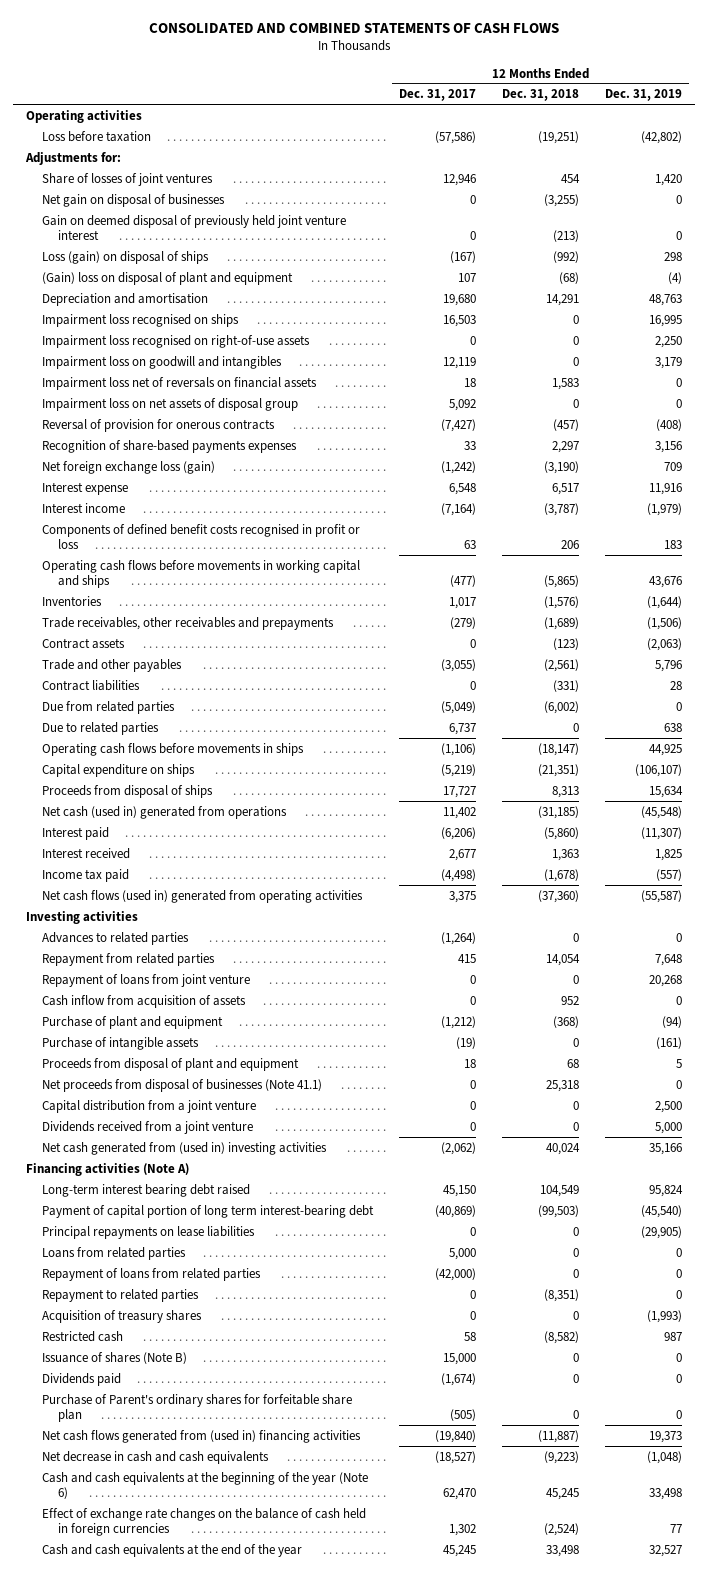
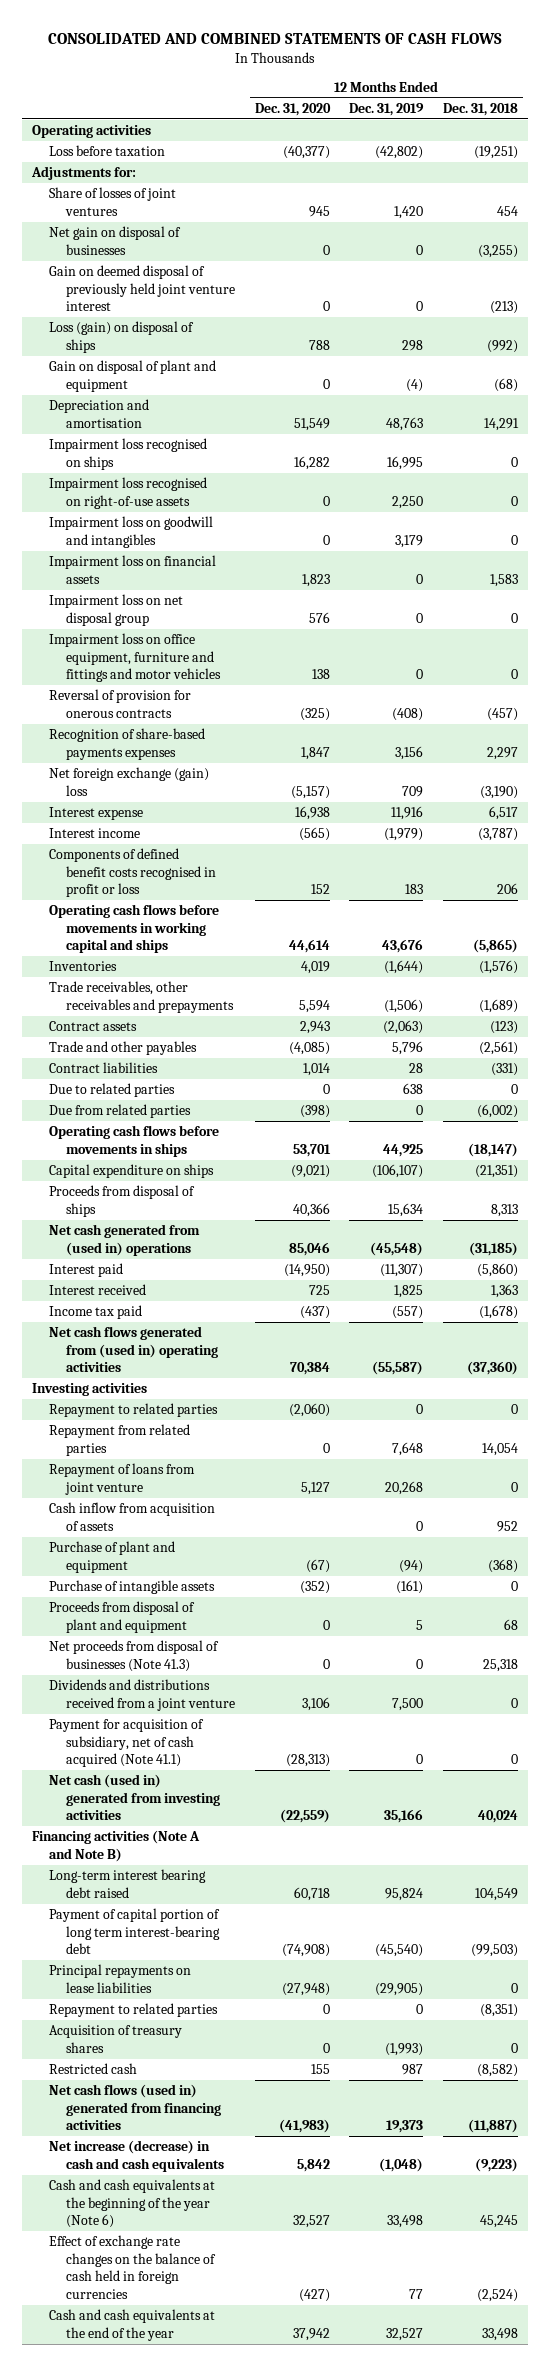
- | 12 Months Ended Dec. 31, 2017 | 12 Months Ended Dec. 31, 2018 | 12 Months Ended Dec. 31, 2019
+ | 12 Months Ended Dec. 31, 2020 | 12 Months Ended Dec. 31, 2019 | 12 Months Ended Dec. 31, 2018
- (Gain) loss on disposal of plant and equipment | 107 | (68) | (4)
+ Gain on disposal of plant and equipment | 0 | (4) | (68)
- Impairment loss net of reversals on financial assets | 18 | 1,583 | 0
- Impairment loss on net assets of disposal group | 5,092 | 0 | 0
+ Impairment loss on financial assets | 1,823 | 0 | 1,583
+ Impairment loss on net disposal group | 576 | 0 | 0
+ Impairment loss on office equipment, furniture and fittings and motor vehicles | 138 | 0 | 0
- Net foreign exchange loss (gain) | (1,242) | (3,190) | 709
+ Net foreign exchange (gain) loss | (5,157) | 709 | (3,190)
moved down: Due from related parties | (398) | 0 | (6,002)
- Net cash (used in) generated from operations | 11,402 | (31,185) | (45,548)
+ Net cash generated from (used in) operations | 85,046 | (45,548) | (31,185)
- Net cash flows (used in) generated from operating activities | 3,375 | (37,360) | (55,587)
+ Net cash flows generated from (used in) operating activities | 70,384 | (55,587) | (37,360)
- Advances to related parties | (1,264) | 0 | 0
+ Repayment to related parties | (2,060) | 0 | 0
- Net proceeds from disposal of businesses (Note 41.1) | 0 | 25,318 | 0
- Capital distribution from a joint venture | 0 | 0 | 2,500
- Dividends received from a joint venture | 0 | 0 | 5,000
- Net cash generated from (used in) investing activities | (2,062) | 40,024 | 35,166
- Financing activities (Note A)
+ Net proceeds from disposal of businesses (Note 41.3) | 0 | 0 | 25,318
+ Dividends and distributions received from a joint venture | 3,106 | 7,500 | 0
+ Payment for acquisition of subsidiary, net of cash acquired (Note 41.1) | (28,313) | 0 | 0
+ Net cash (used in) generated from investing activities | (22,559) | 35,166 | 40,024
+ Financing activities (Note A and Note B)
- Loans from related parties | 5,000 | 0 | 0
- Repayment of loans from related parties | (42,000) | 0 | 0
- Issuance of shares (Note B) | 15,000 | 0 | 0
- Dividends paid | (1,674) | 0 | 0
- Purchase of Parent's ordinary shares for forfeitable share plan | (505) | 0 | 0
- Net cash flows generated from (used in) financing activities | (19,840) | (11,887) | 19,373
- Net decrease in cash and cash equivalents | (18,527) | (9,223) | (1,048)
+ Net cash flows (used in) generated from financing activities | (41,983) | 19,373 | (11,887)
+ Net increase (decrease) in cash and cash equivalents | 5,842 | (1,048) | (9,223)

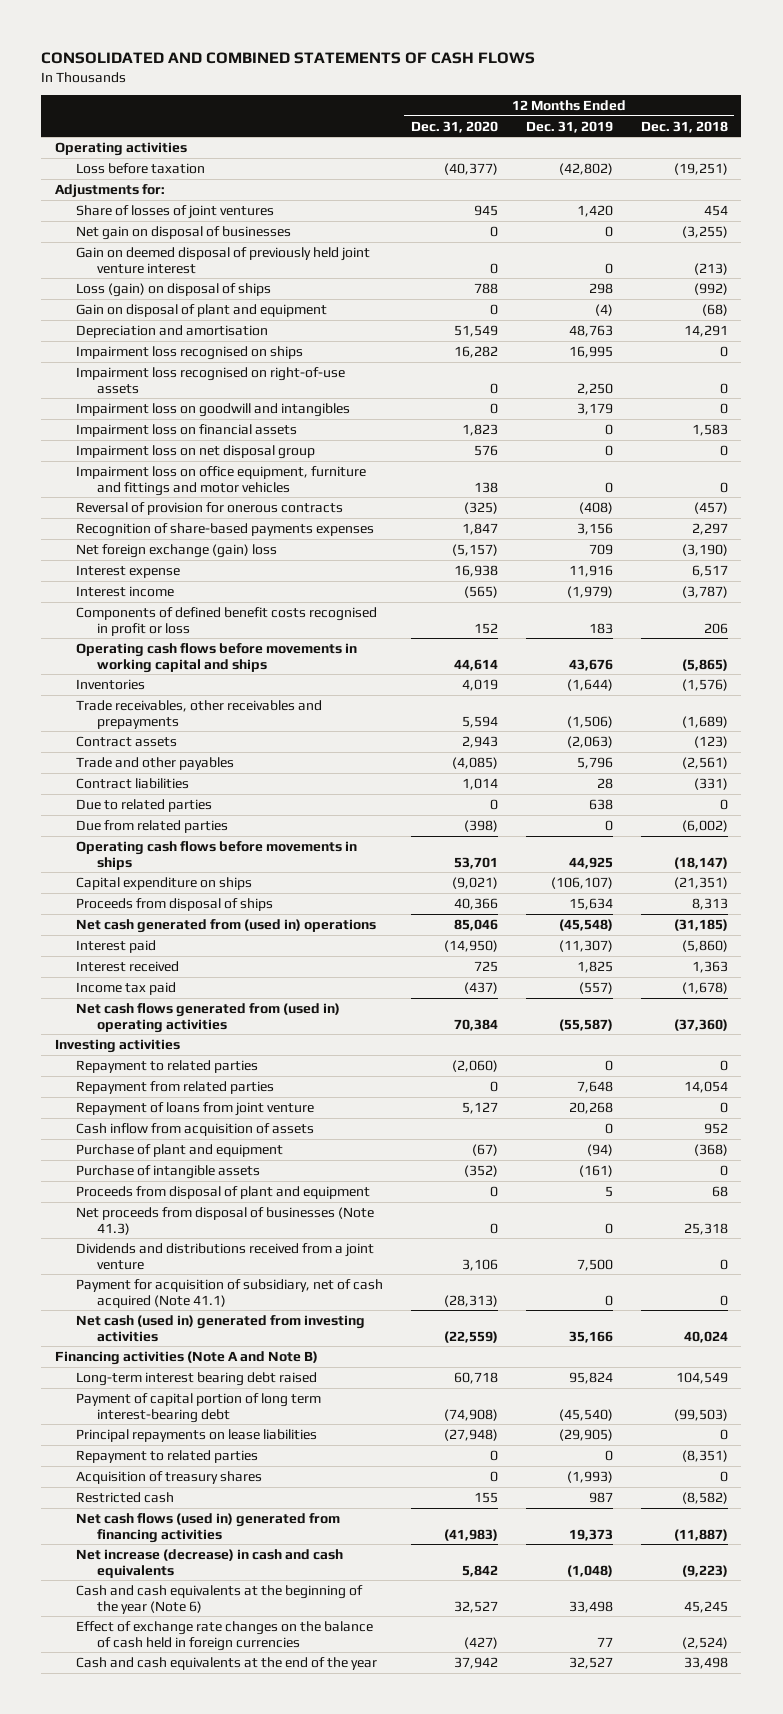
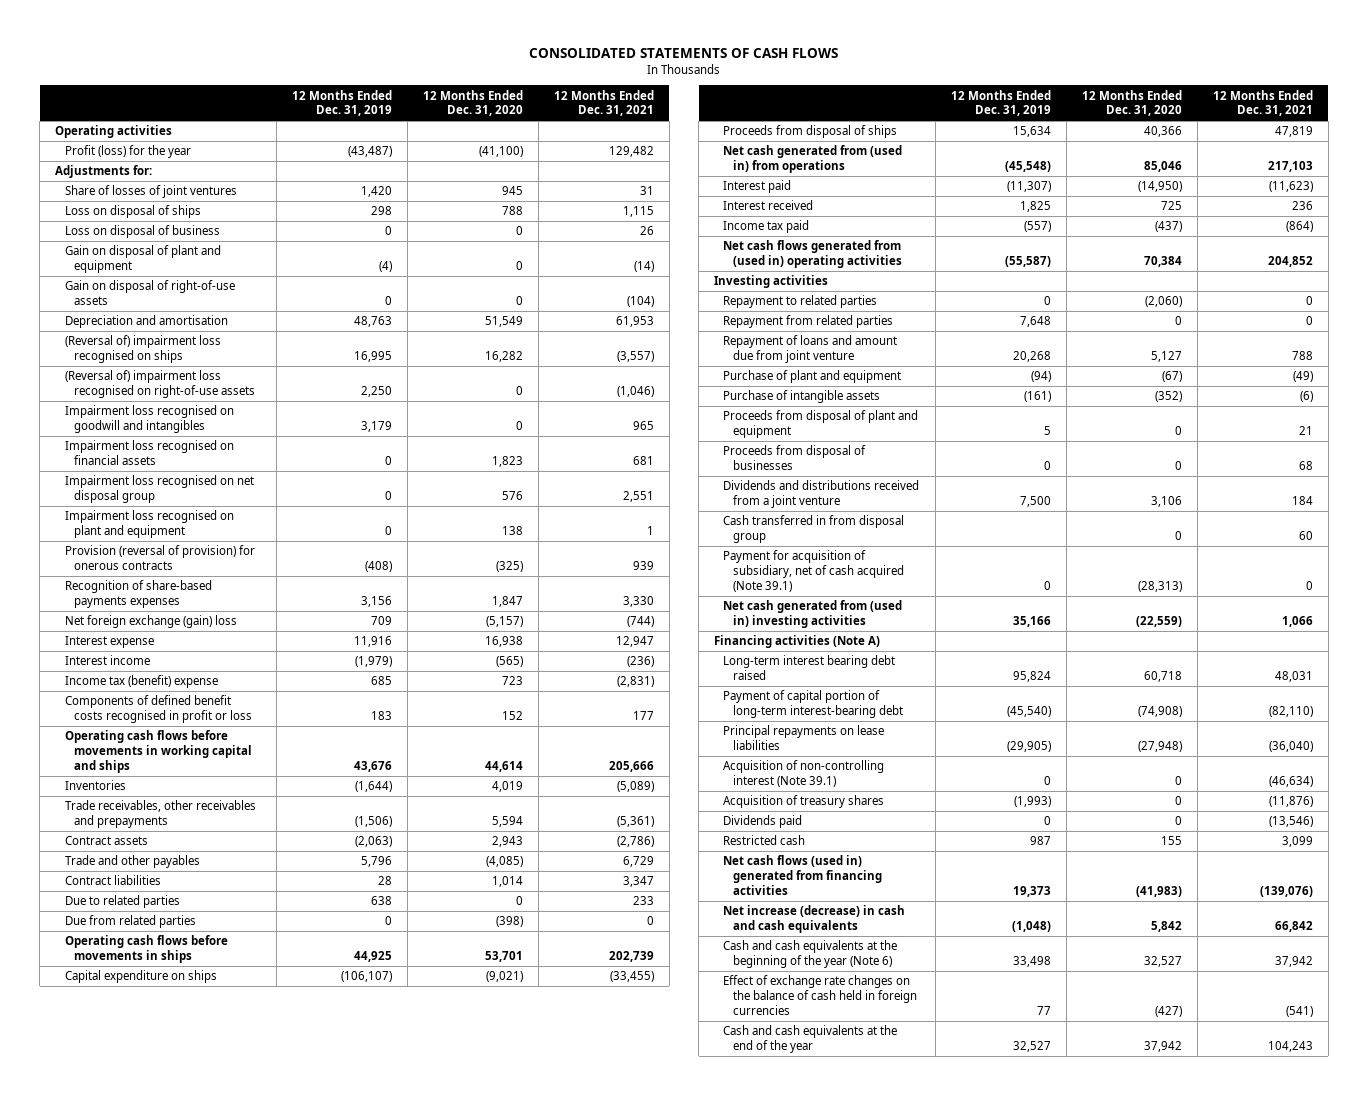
- CONSOLIDATED AND COMBINED STATEMENTS OF CASH FLOWS
+ CONSOLIDATED STATEMENTS OF CASH FLOWS
- | 12 Months Ended Dec. 31, 2020 | 12 Months Ended Dec. 31, 2019 | 12 Months Ended Dec. 31, 2018
+ | 12 Months Ended Dec. 31, 2019 | 12 Months Ended Dec. 31, 2020 | 12 Months Ended Dec. 31, 2021
- Loss before taxation | (40,377) | (42,802) | (19,251)
+ Profit (loss) for the year | (43,487) | (41,100) | 129,482
- Net gain on disposal of businesses | 0 | 0 | (3,255)
- Gain on deemed disposal of previously held joint venture interest | 0 | 0 | (213)
- Loss (gain) on disposal of ships | 788 | 298 | (992)
+ Loss on disposal of ships | 298 | 788 | 1,115
+ Loss on disposal of business | 0 | 0 | 26
+ Gain on disposal of right-of-use assets | 0 | 0 | (104)
- Impairment loss recognised on ships | 16,282 | 16,995 | 0
- Impairment loss recognised on right-of-use assets | 0 | 2,250 | 0
- Impairment loss on goodwill and intangibles | 0 | 3,179 | 0
- Impairment loss on financial assets | 1,823 | 0 | 1,583
- Impairment loss on net disposal group | 576 | 0 | 0
- Impairment loss on office equipment, furniture and fittings and motor vehicles | 138 | 0 | 0
- Reversal of provision for onerous contracts | (325) | (408) | (457)
+ (Reversal of) impairment loss recognised on ships | 16,995 | 16,282 | (3,557)
+ (Reversal of) impairment loss recognised on right-of-use assets | 2,250 | 0 | (1,046)
+ Impairment loss recognised on goodwill and intangibles | 3,179 | 0 | 965
+ Impairment loss recognised on financial assets | 0 | 1,823 | 681
+ Impairment loss recognised on net disposal group | 0 | 576 | 2,551
+ Impairment loss recognised on plant and equipment | 0 | 138 | 1
+ Provision (reversal of provision) for onerous contracts | (408) | (325) | 939
+ Income tax (benefit) expense | 685 | 723 | (2,831)
- Net cash generated from (used in) operations | 85,046 | (45,548) | (31,185)
+ Net cash generated from (used in) from operations | (45,548) | 85,046 | 217,103
- Repayment of loans from joint venture | 5,127 | 20,268 | 0
- Cash inflow from acquisition of assets | | 0 | 952
+ Repayment of loans and amount due from joint venture | 20,268 | 5,127 | 788
- Net proceeds from disposal of businesses (Note 41.3) | 0 | 0 | 25,318
+ Proceeds from disposal of businesses | 0 | 0 | 68
- Payment for acquisition of subsidiary, net of cash acquired (Note 41.1) | (28,313) | 0 | 0
- Net cash (used in) generated from investing activities | (22,559) | 35,166 | 40,024
- Financing activities (Note A and Note B)
+ Cash transferred in from disposal group | | 0 | 60
+ Payment for acquisition of subsidiary, net of cash acquired (Note 39.1) | 0 | (28,313) | 0
+ Net cash generated from (used in) investing activities | 35,166 | (22,559) | 1,066
+ Financing activities (Note A)
- Payment of capital portion of long term interest-bearing debt | (74,908) | (45,540) | (99,503)
+ Payment of capital portion of long-term interest-bearing debt | (45,540) | (74,908) | (82,110)
- Repayment to related parties | 0 | 0 | (8,351)
+ Acquisition of non-controlling interest (Note 39.1) | 0 | 0 | (46,634)
+ Dividends paid | 0 | 0 | (13,546)

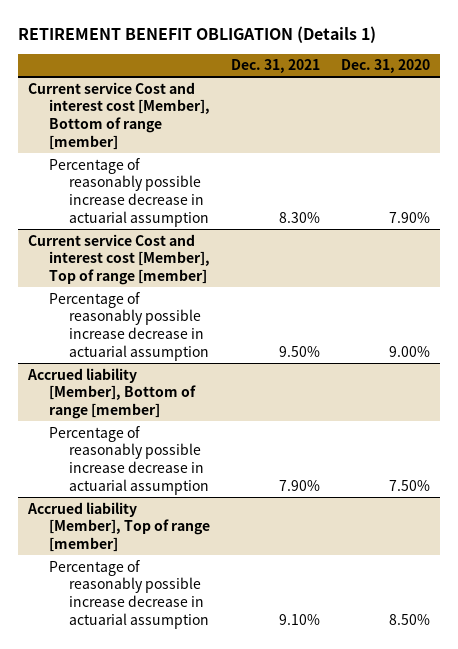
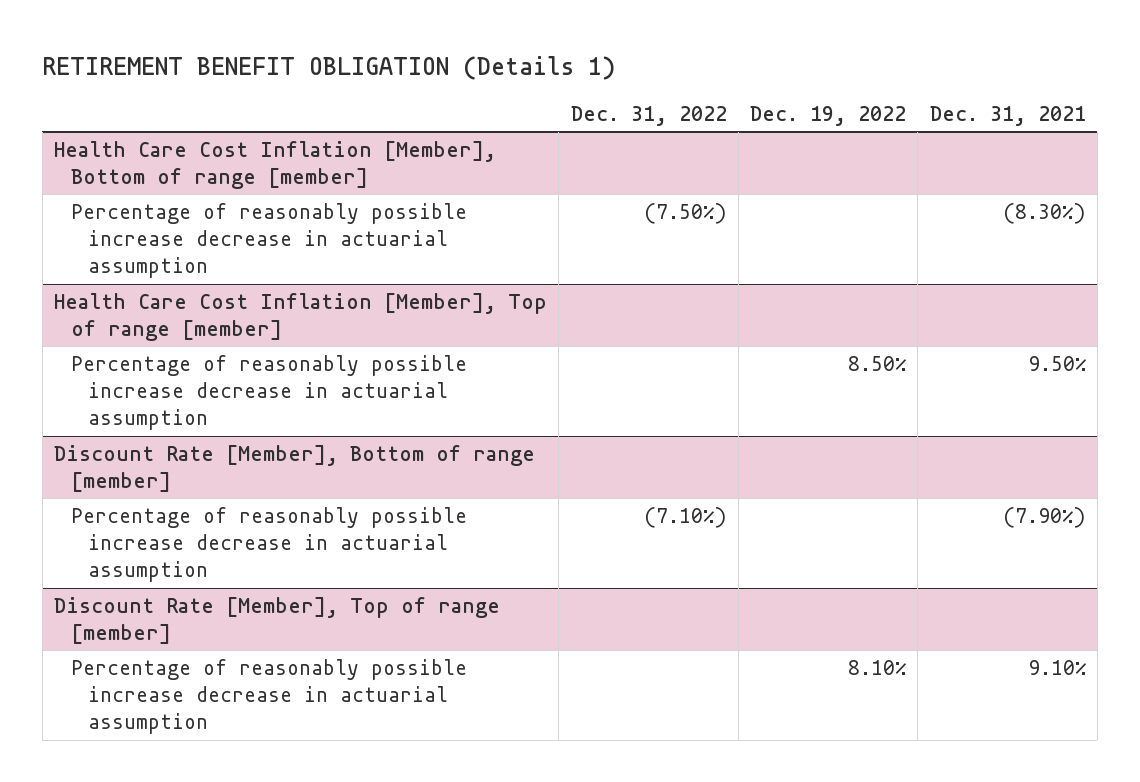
- | Dec. 31, 2021 | Dec. 31, 2020
+ | Dec. 31, 2022 | Dec. 19, 2022 | Dec. 31, 2021
- Current service Cost and interest cost [Member], Bottom of range [member]
- Percentage of reasonably possible increase decrease in actuarial assumption | 8.30% | 7.90%
- Current service Cost and interest cost [Member], Top of range [member]
+ Health Care Cost Inflation [Member], Bottom of range [member]
+ Percentage of reasonably possible increase decrease in actuarial assumption | (7.50%) | | (8.30%)
+ Health Care Cost Inflation [Member], Top of range [member]
- Accrued liability [Member], Bottom of range [member]
- Percentage of reasonably possible increase decrease in actuarial assumption | 7.90% | 7.50%
- Accrued liability [Member], Top of range [member]
+ Discount Rate [Member], Bottom of range [member]
+ Percentage of reasonably possible increase decrease in actuarial assumption | (7.10%) | | (7.90%)
+ Discount Rate [Member], Top of range [member]

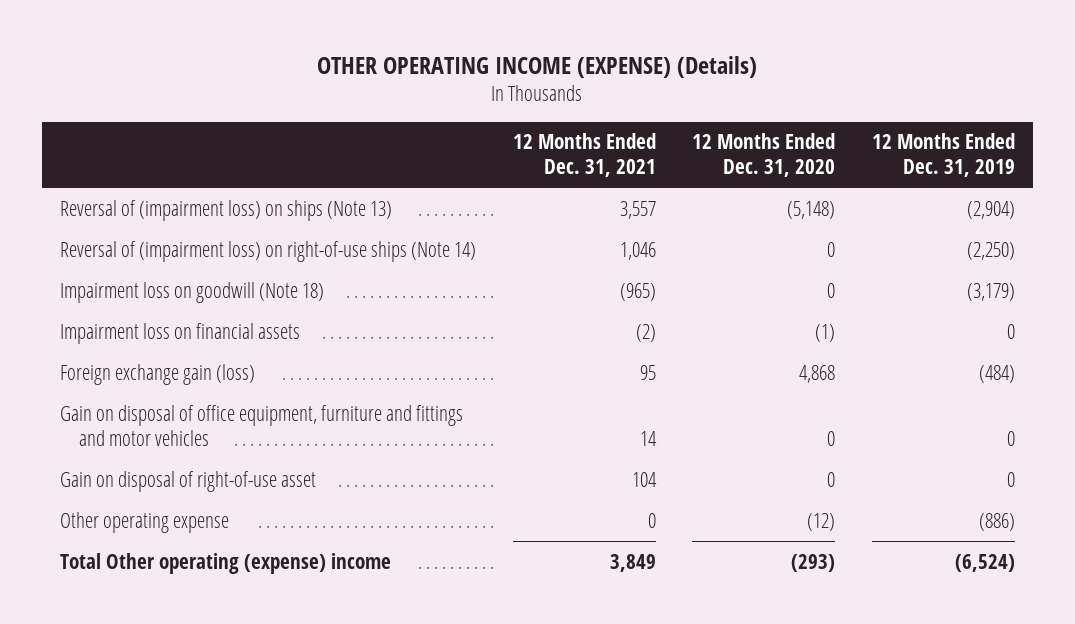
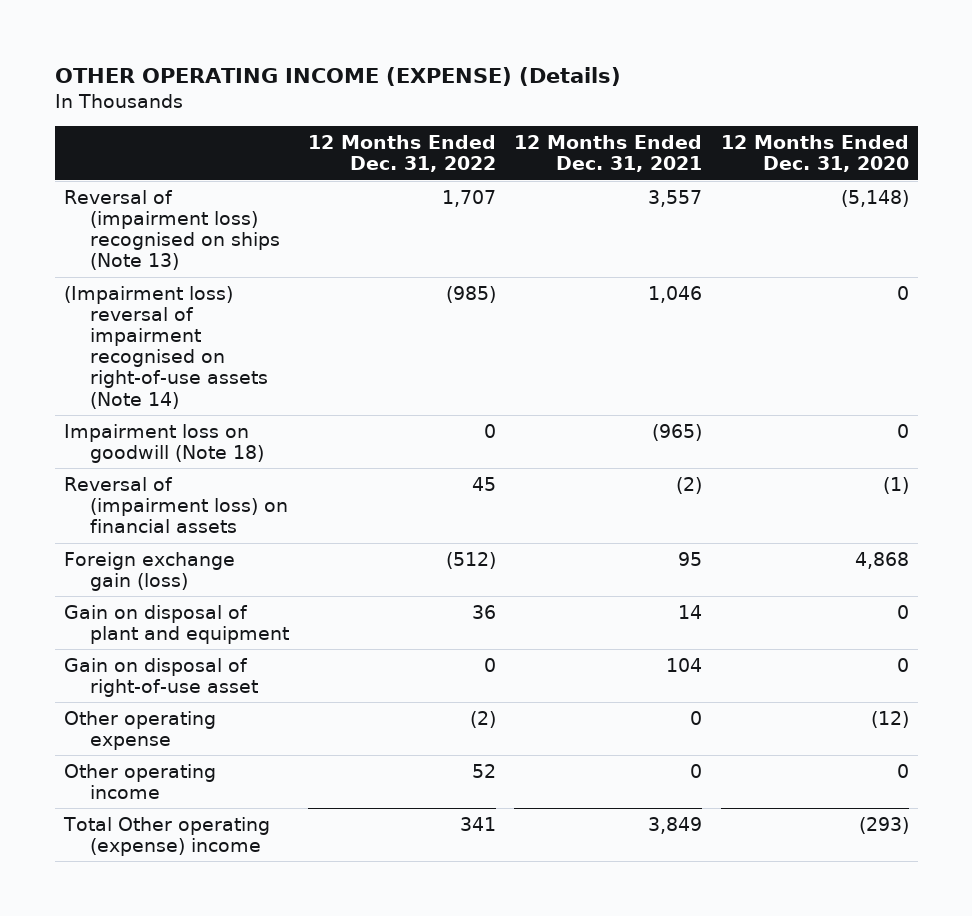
- | 12 Months Ended Dec. 31, 2021 | 12 Months Ended Dec. 31, 2020 | 12 Months Ended Dec. 31, 2019
+ | 12 Months Ended Dec. 31, 2022 | 12 Months Ended Dec. 31, 2021 | 12 Months Ended Dec. 31, 2020
- Reversal of (impairment loss) on ships (Note 13) | 3,557 | (5,148) | (2,904)
- Reversal of (impairment loss) on right-of-use ships (Note 14) | 1,046 | 0 | (2,250)
+ Reversal of (impairment loss) recognised on ships (Note 13) | 1,707 | 3,557 | (5,148)
+ (Impairment loss) reversal of impairment recognised on right-of-use assets (Note 14) | (985) | 1,046 | 0
- Impairment loss on financial assets | (2) | (1) | 0
+ Reversal of (impairment loss) on financial assets | 45 | (2) | (1)
- Gain on disposal of office equipment, furniture and fittings and motor vehicles | 14 | 0 | 0
+ Gain on disposal of plant and equipment | 36 | 14 | 0
+ Other operating income | 52 | 0 | 0

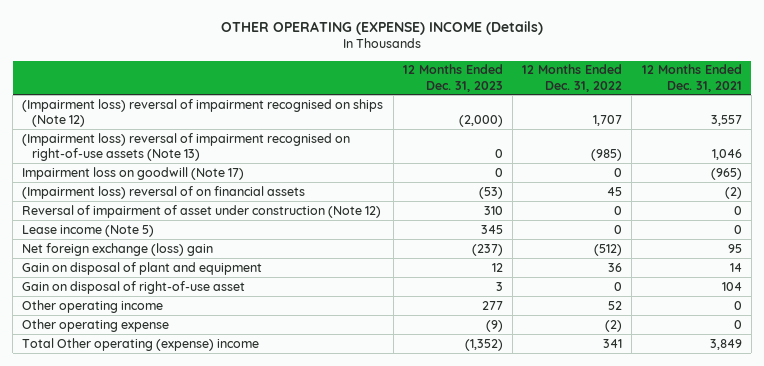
- OTHER OPERATING INCOME (EXPENSE) (Details)
+ OTHER OPERATING (EXPENSE) INCOME (Details)
- | 12 Months Ended Dec. 31, 2022 | 12 Months Ended Dec. 31, 2021 | 12 Months Ended Dec. 31, 2020
+ | 12 Months Ended Dec. 31, 2023 | 12 Months Ended Dec. 31, 2022 | 12 Months Ended Dec. 31, 2021
- Reversal of (impairment loss) recognised on ships (Note 13) | 1,707 | 3,557 | (5,148)
- (Impairment loss) reversal of impairment recognised on right-of-use assets (Note 14) | (985) | 1,046 | 0
- Impairment loss on goodwill (Note 18) | 0 | (965) | 0
- Reversal of (impairment loss) on financial assets | 45 | (2) | (1)
- Foreign exchange gain (loss) | (512) | 95 | 4,868
+ (Impairment loss) reversal of impairment recognised on ships (Note 12) | (2,000) | 1,707 | 3,557
+ (Impairment loss) reversal of impairment recognised on right-of-use assets (Note 13) | 0 | (985) | 1,046
+ Impairment loss on goodwill (Note 17) | 0 | 0 | (965)
+ (Impairment loss) reversal of on financial assets | (53) | 45 | (2)
+ Reversal of impairment of asset under construction (Note 12) | 310 | 0 | 0
+ Lease income (Note 5) | 345 | 0 | 0
+ Net foreign exchange (loss) gain | (237) | (512) | 95
moved down: Other operating expense | (9) | (2) | 0

